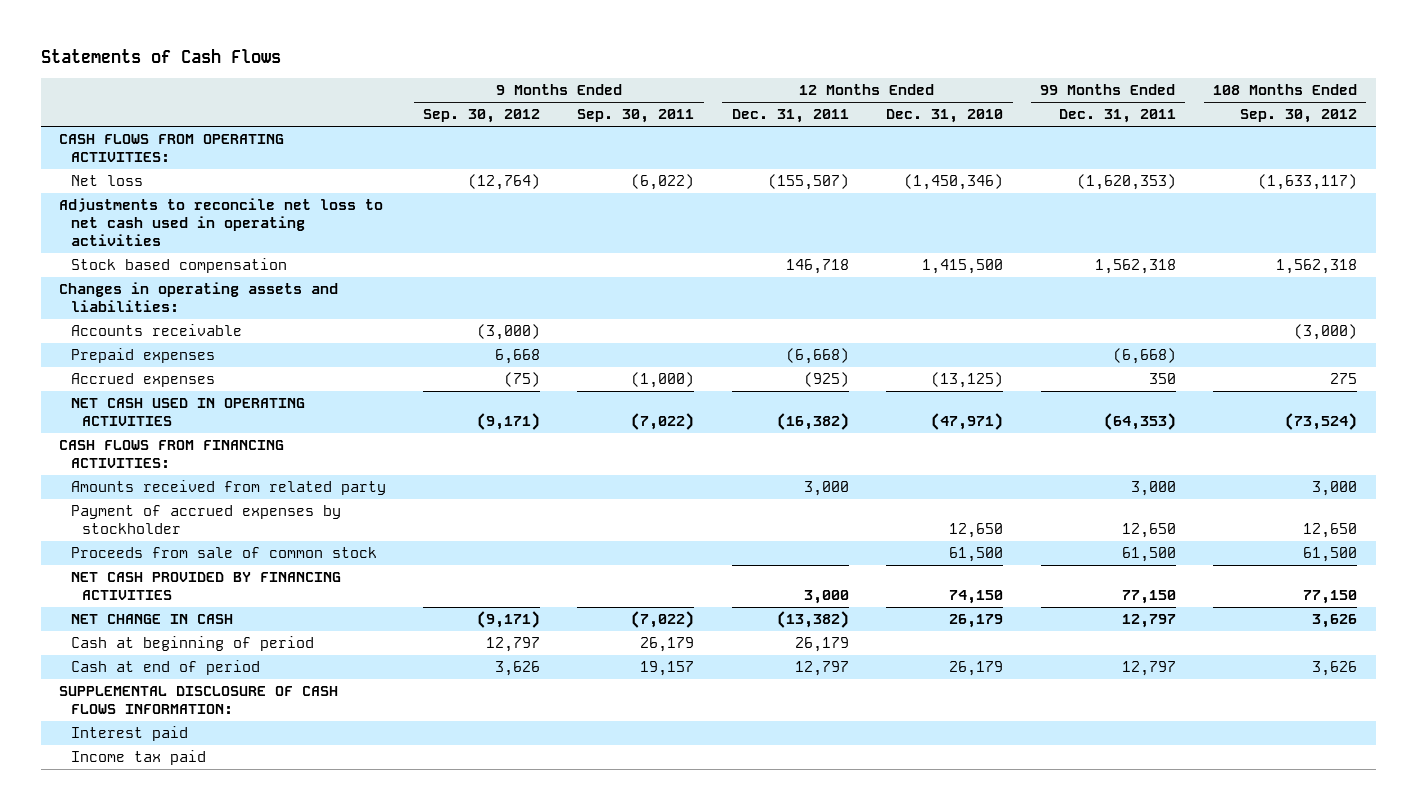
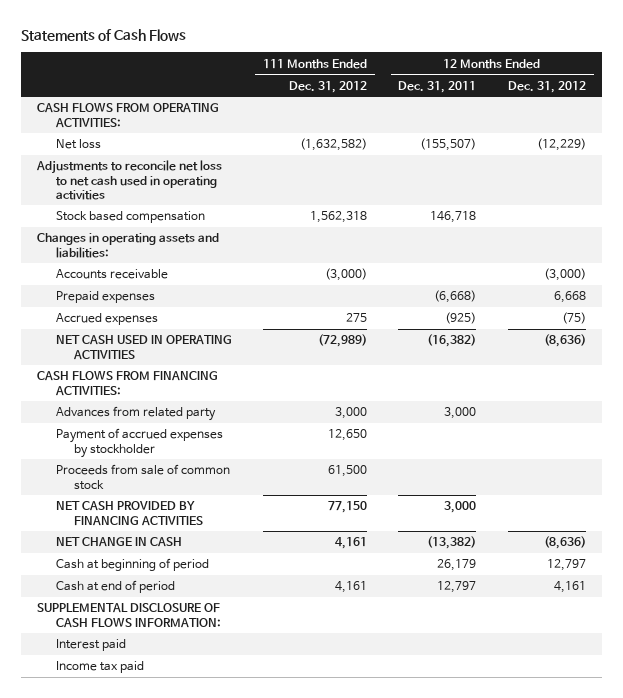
- | 9 Months Ended Sep. 30, 2012 | 9 Months Ended Sep. 30, 2011 | 12 Months Ended Dec. 31, 2011 | 12 Months Ended Dec. 31, 2010 | 99 Months Ended Dec. 31, 2011 | 108 Months Ended Sep. 30, 2012
+ | 111 Months Ended Dec. 31, 2012 | 12 Months Ended Dec. 31, 2011 | 12 Months Ended Dec. 31, 2012
- Amounts received from related party | | | 3,000 | | 3,000 | 3,000
+ Advances from related party | 3,000 | 3,000 |

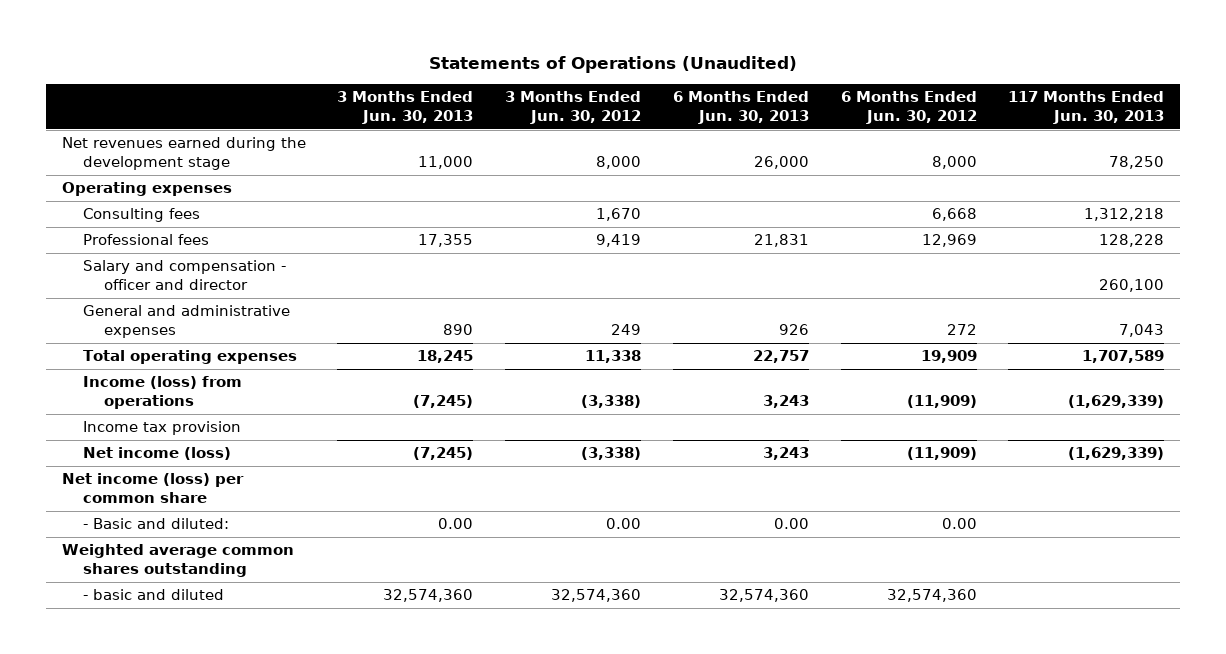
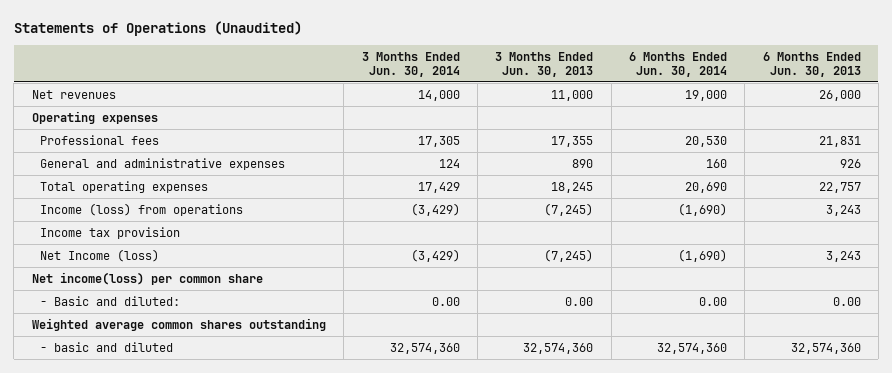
- | 3 Months Ended Jun. 30, 2013 | 3 Months Ended Jun. 30, 2012 | 6 Months Ended Jun. 30, 2013 | 6 Months Ended Jun. 30, 2012 | 117 Months Ended Jun. 30, 2013
+ | 3 Months Ended Jun. 30, 2014 | 3 Months Ended Jun. 30, 2013 | 6 Months Ended Jun. 30, 2014 | 6 Months Ended Jun. 30, 2013
- Net revenues earned during the development stage | 11,000 | 8,000 | 26,000 | 8,000 | 78,250
+ Net revenues | 14,000 | 11,000 | 19,000 | 26,000
- Consulting fees | | 1,670 | | 6,668 | 1,312,218
- Salary and compensation - officer and director | | | | | 260,100
- Net income (loss) | (7,245) | (3,338) | 3,243 | (11,909) | (1,629,339)
- Net income (loss) per common share
+ Net Income (loss) | (3,429) | (7,245) | (1,690) | 3,243
+ Net income(loss) per common share

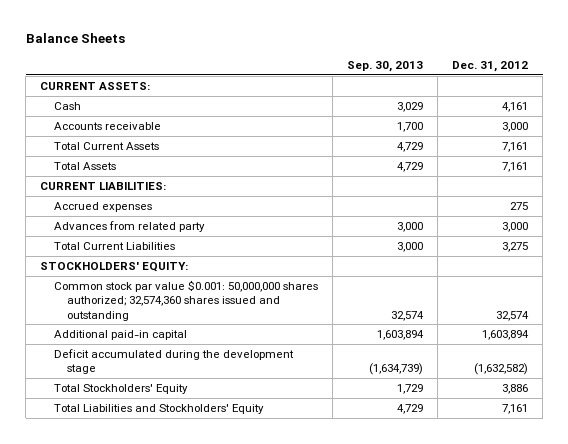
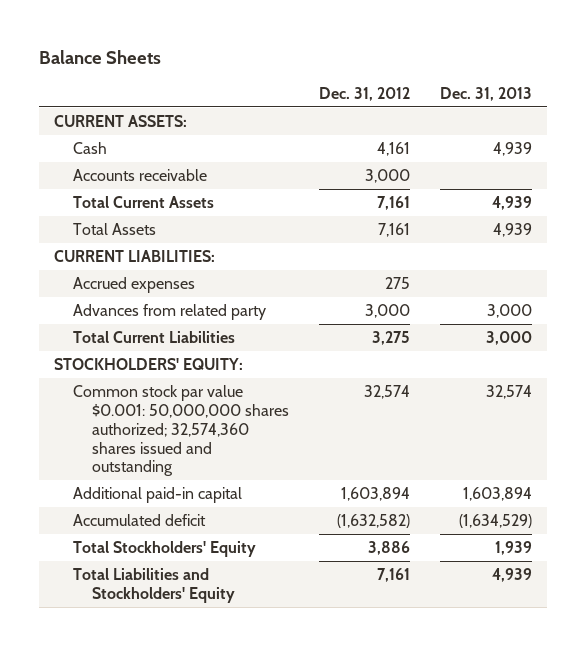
- | Sep. 30, 2013 | Dec. 31, 2012
+ | Dec. 31, 2012 | Dec. 31, 2013
- Deficit accumulated during the development stage | (1,634,739) | (1,632,582)
+ Accumulated deficit | (1,632,582) | (1,634,529)

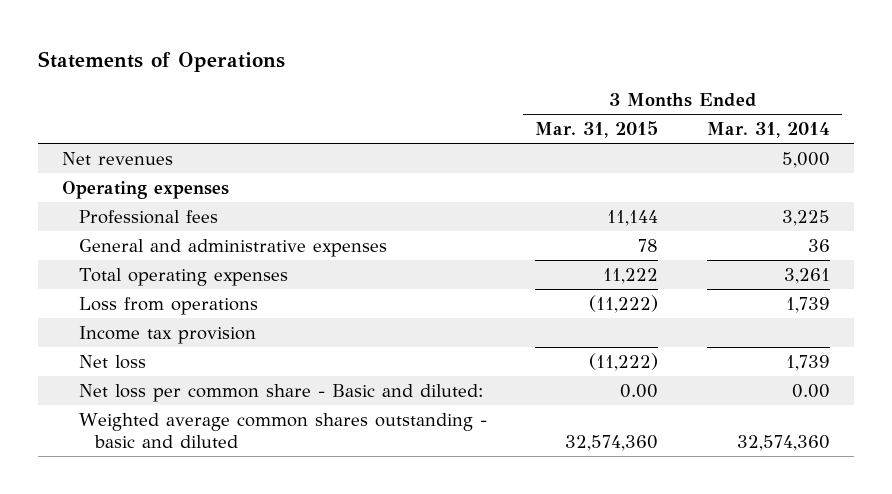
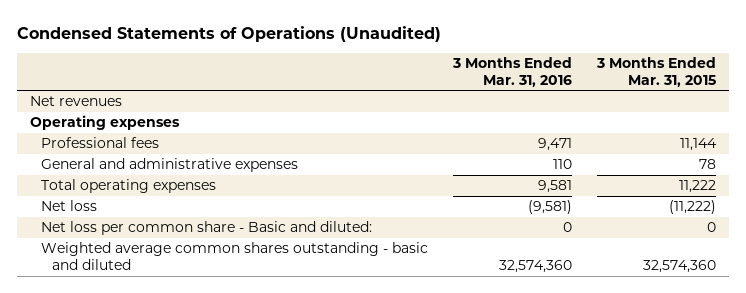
- Statements of Operations
+ Condensed Statements of Operations (Unaudited)
- | 3 Months Ended Mar. 31, 2015 | 3 Months Ended Mar. 31, 2014
+ | 3 Months Ended Mar. 31, 2016 | 3 Months Ended Mar. 31, 2015
- Loss from operations | (11,222) | 1,739
- Income tax provision
- Net loss per common share - Basic and diluted: | 0.00 | 0.00
+ Net loss per common share - Basic and diluted: | 0 | 0

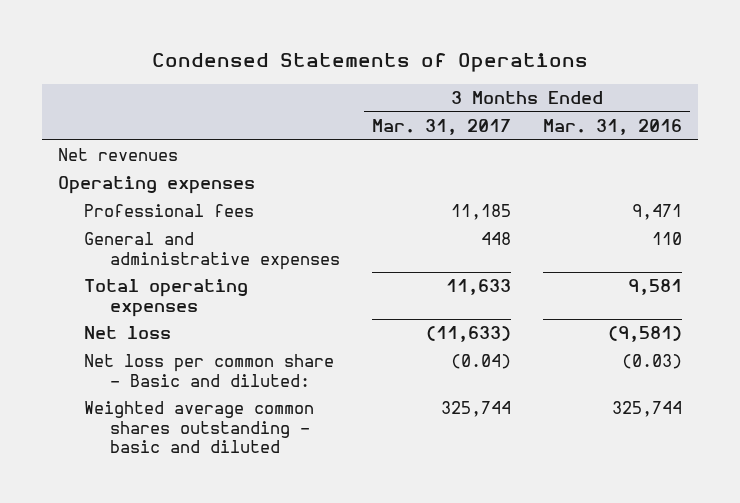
- Condensed Statements of Operations (Unaudited)
+ Condensed Statements of Operations
- | 3 Months Ended Mar. 31, 2016 | 3 Months Ended Mar. 31, 2015
+ | 3 Months Ended Mar. 31, 2017 | 3 Months Ended Mar. 31, 2016
- Net loss per common share - Basic and diluted: | 0 | 0
- Weighted average common shares outstanding - basic and diluted | 32,574,360 | 32,574,360
+ Net loss per common share - Basic and diluted: | (0.04) | (0.03)
+ Weighted average common shares outstanding - basic and diluted | 325,744 | 325,744

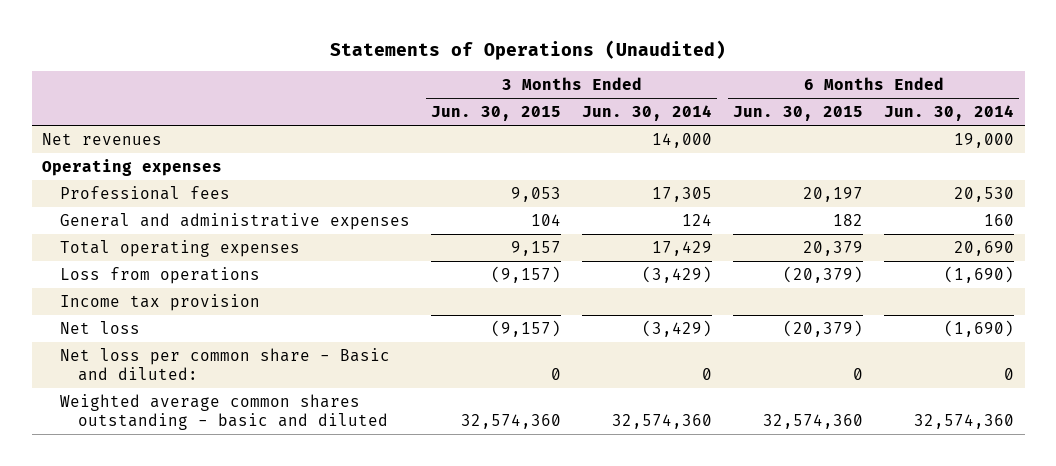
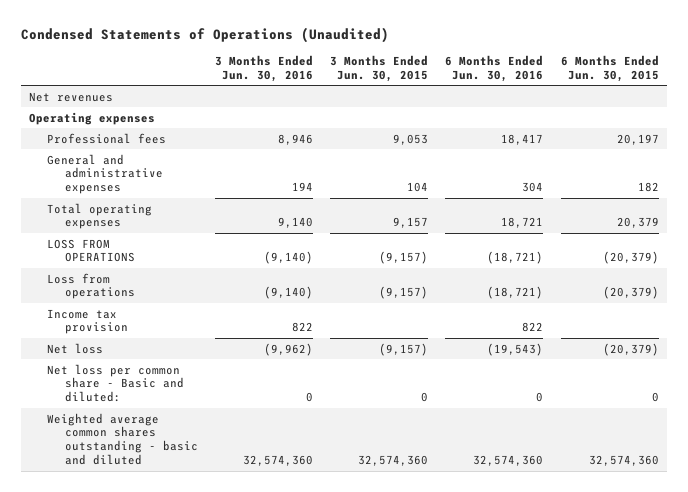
- Statements of Operations (Unaudited)
+ Condensed Statements of Operations (Unaudited)
- | 3 Months Ended Jun. 30, 2015 | 3 Months Ended Jun. 30, 2014 | 6 Months Ended Jun. 30, 2015 | 6 Months Ended Jun. 30, 2014
+ | 3 Months Ended Jun. 30, 2016 | 3 Months Ended Jun. 30, 2015 | 6 Months Ended Jun. 30, 2016 | 6 Months Ended Jun. 30, 2015
+ LOSS FROM OPERATIONS | (9,140) | (9,157) | (18,721) | (20,379)

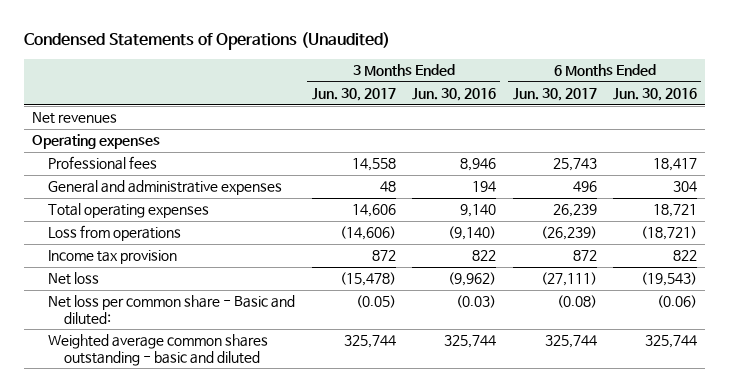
- | 3 Months Ended Jun. 30, 2016 | 3 Months Ended Jun. 30, 2015 | 6 Months Ended Jun. 30, 2016 | 6 Months Ended Jun. 30, 2015
+ | 3 Months Ended Jun. 30, 2017 | 3 Months Ended Jun. 30, 2016 | 6 Months Ended Jun. 30, 2017 | 6 Months Ended Jun. 30, 2016
- LOSS FROM OPERATIONS | (9,140) | (9,157) | (18,721) | (20,379)
- Net loss per common share - Basic and diluted: | 0 | 0 | 0 | 0
- Weighted average common shares outstanding - basic and diluted | 32,574,360 | 32,574,360 | 32,574,360 | 32,574,360
+ Net loss per common share - Basic and diluted: | (0.05) | (0.03) | (0.08) | (0.06)
+ Weighted average common shares outstanding - basic and diluted | 325,744 | 325,744 | 325,744 | 325,744

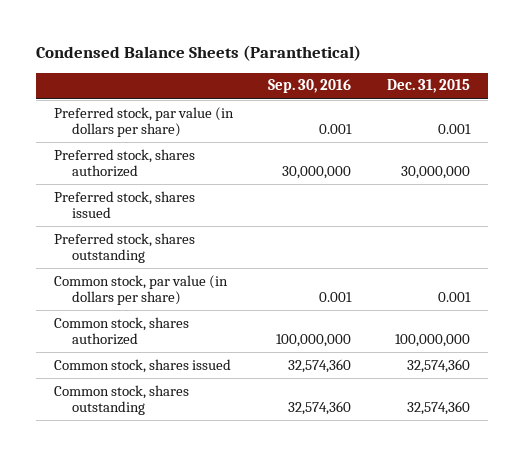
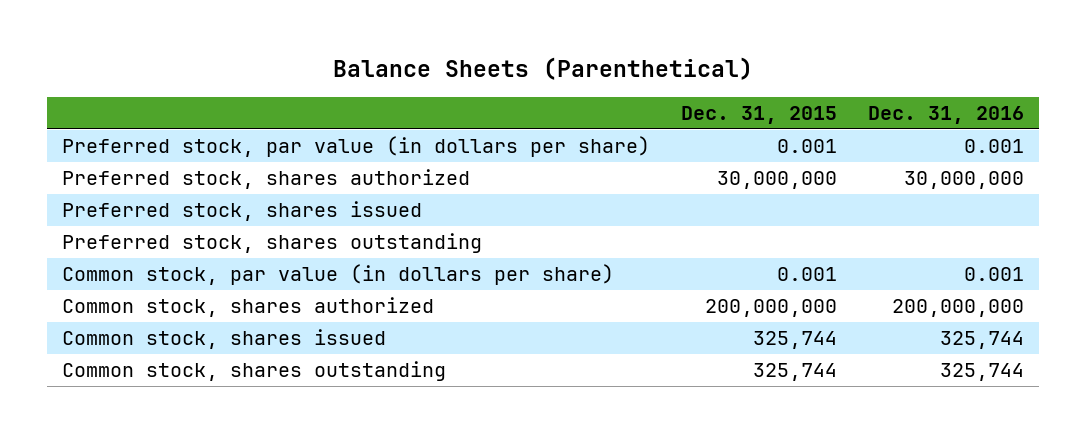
- Condensed Balance Sheets (Paranthetical)
+ Balance Sheets (Parenthetical)
- | Sep. 30, 2016 | Dec. 31, 2015
+ | Dec. 31, 2015 | Dec. 31, 2016
- Common stock, shares authorized | 100,000,000 | 100,000,000
- Common stock, shares issued | 32,574,360 | 32,574,360
- Common stock, shares outstanding | 32,574,360 | 32,574,360
+ Common stock, shares authorized | 200,000,000 | 200,000,000
+ Common stock, shares issued | 325,744 | 325,744
+ Common stock, shares outstanding | 325,744 | 325,744

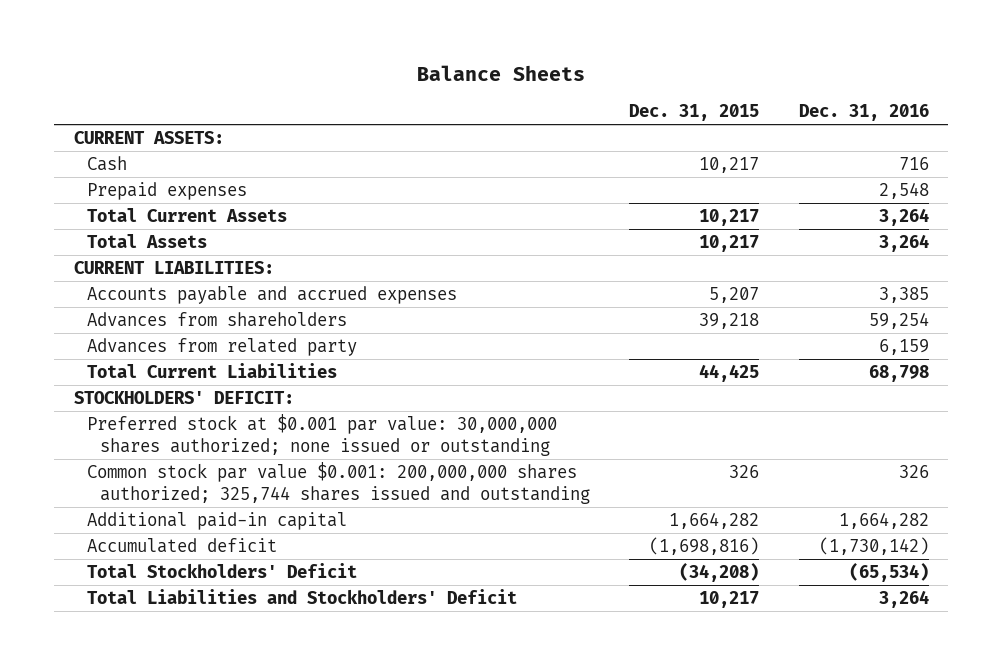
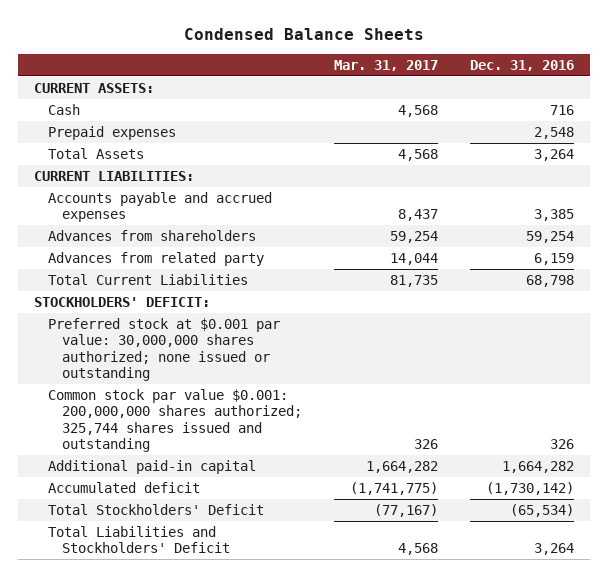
- Balance Sheets
+ Condensed Balance Sheets
- | Dec. 31, 2015 | Dec. 31, 2016
+ | Mar. 31, 2017 | Dec. 31, 2016
- Total Current Assets | 10,217 | 3,264

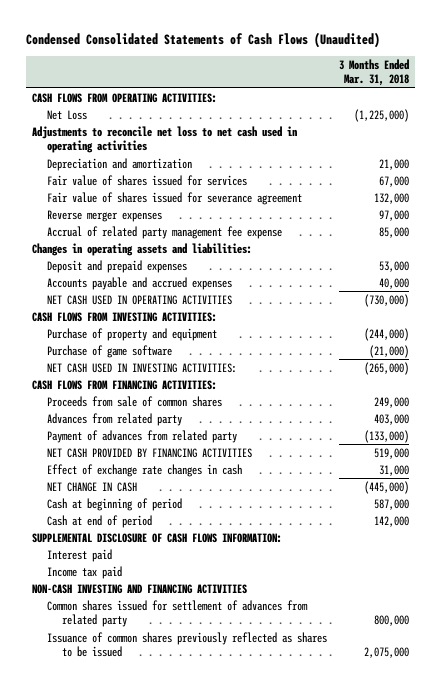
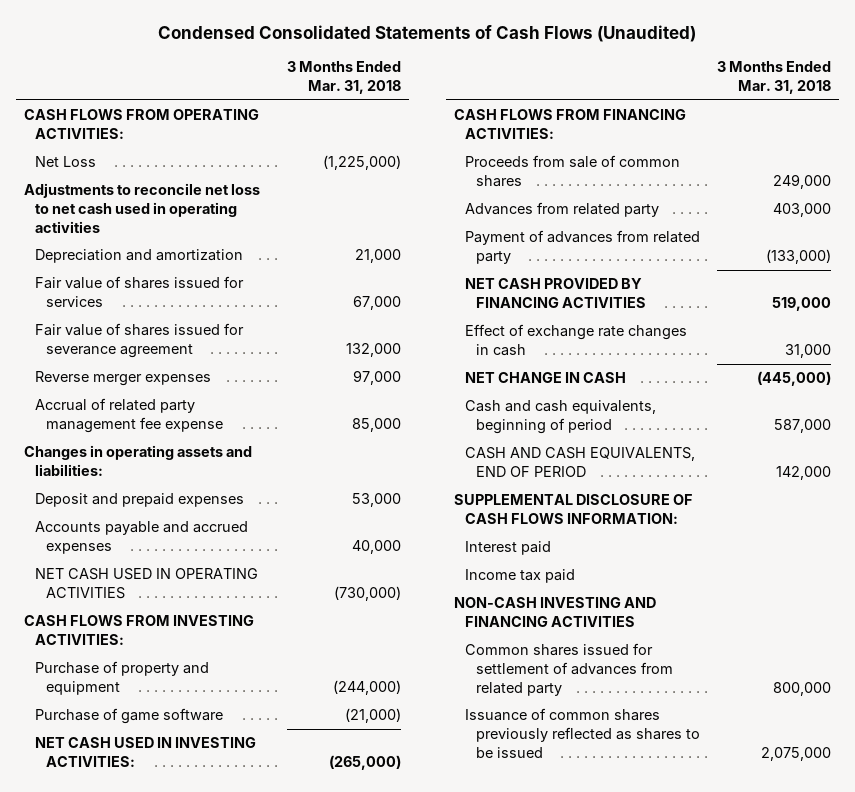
- Cash at beginning of period | 587,000
- Cash at end of period | 142,000
+ Cash and cash equivalents, beginning of period | 587,000
+ CASH AND CASH EQUIVALENTS, END OF PERIOD | 142,000

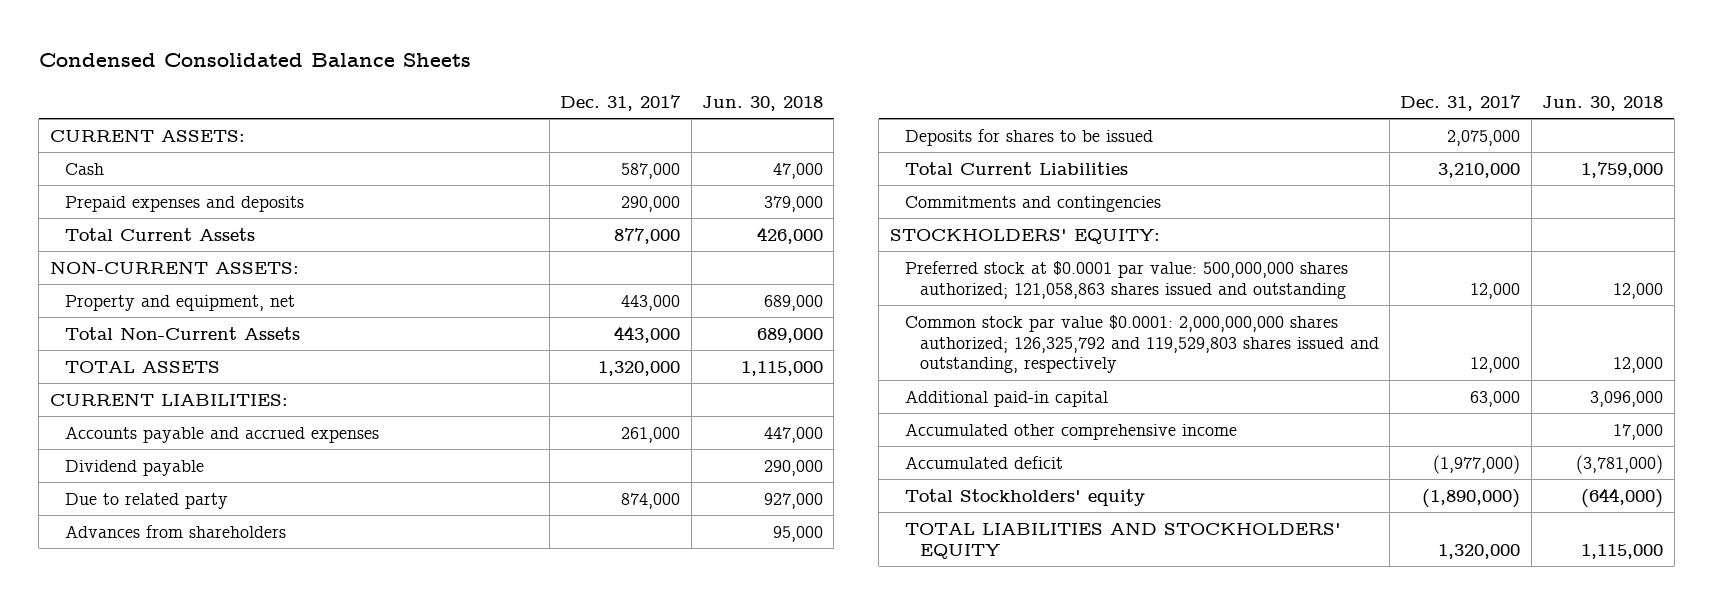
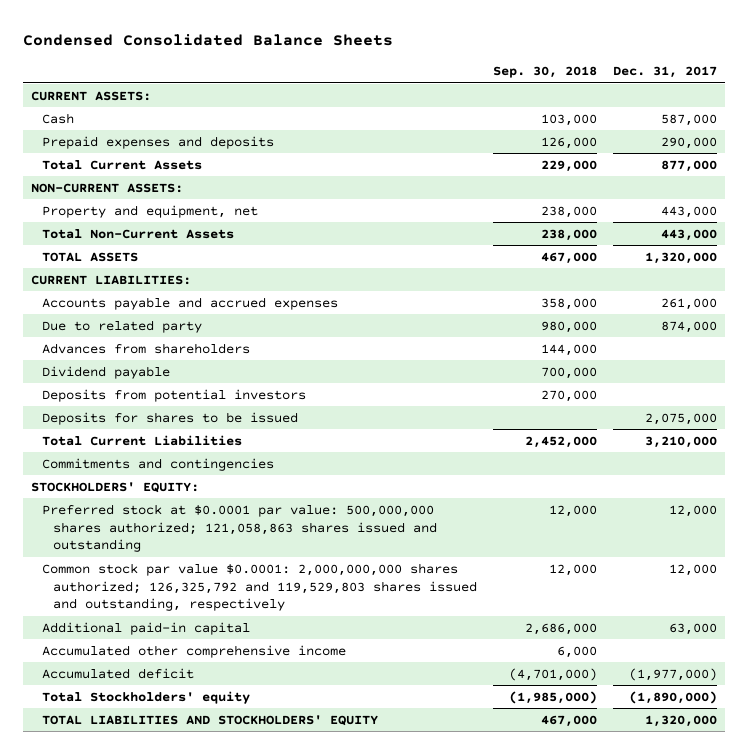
- | Dec. 31, 2017 | Jun. 30, 2018
+ | Sep. 30, 2018 | Dec. 31, 2017
moved down: Dividend payable | 700,000 |
+ Deposits from potential investors | 270,000 |

